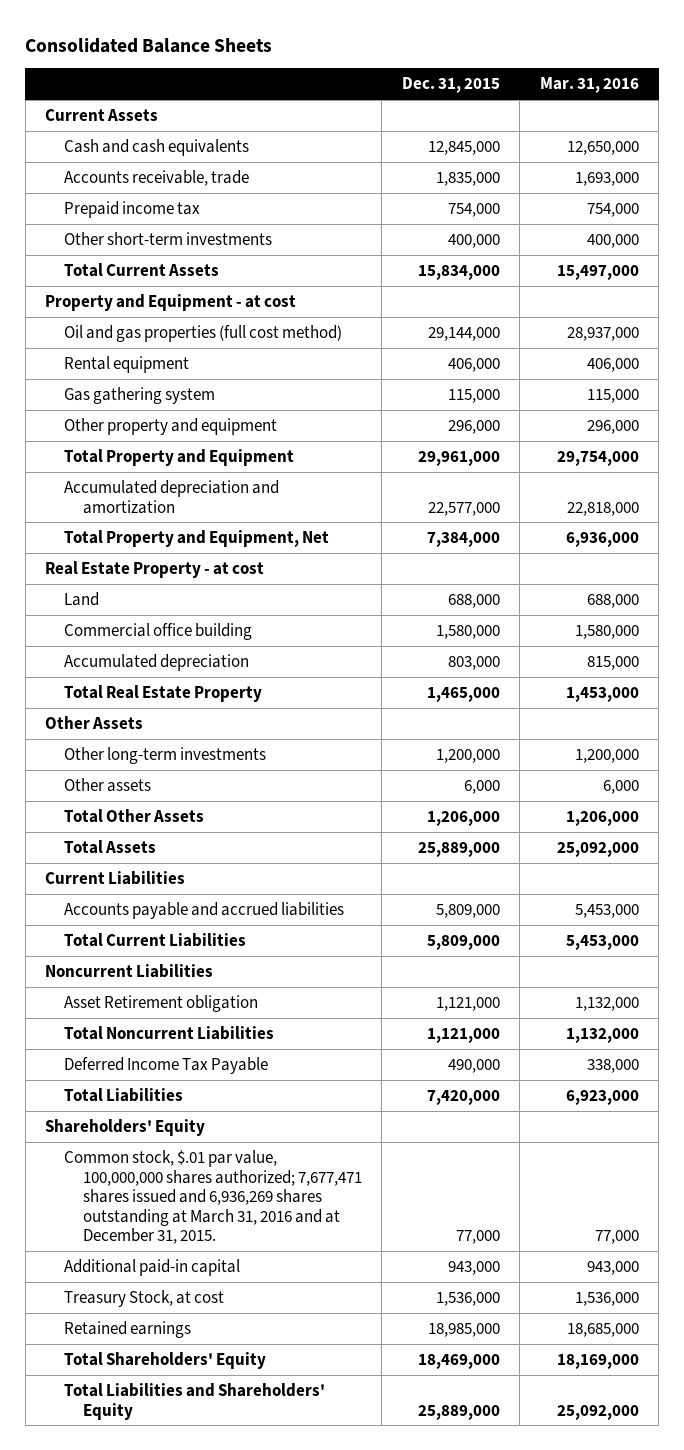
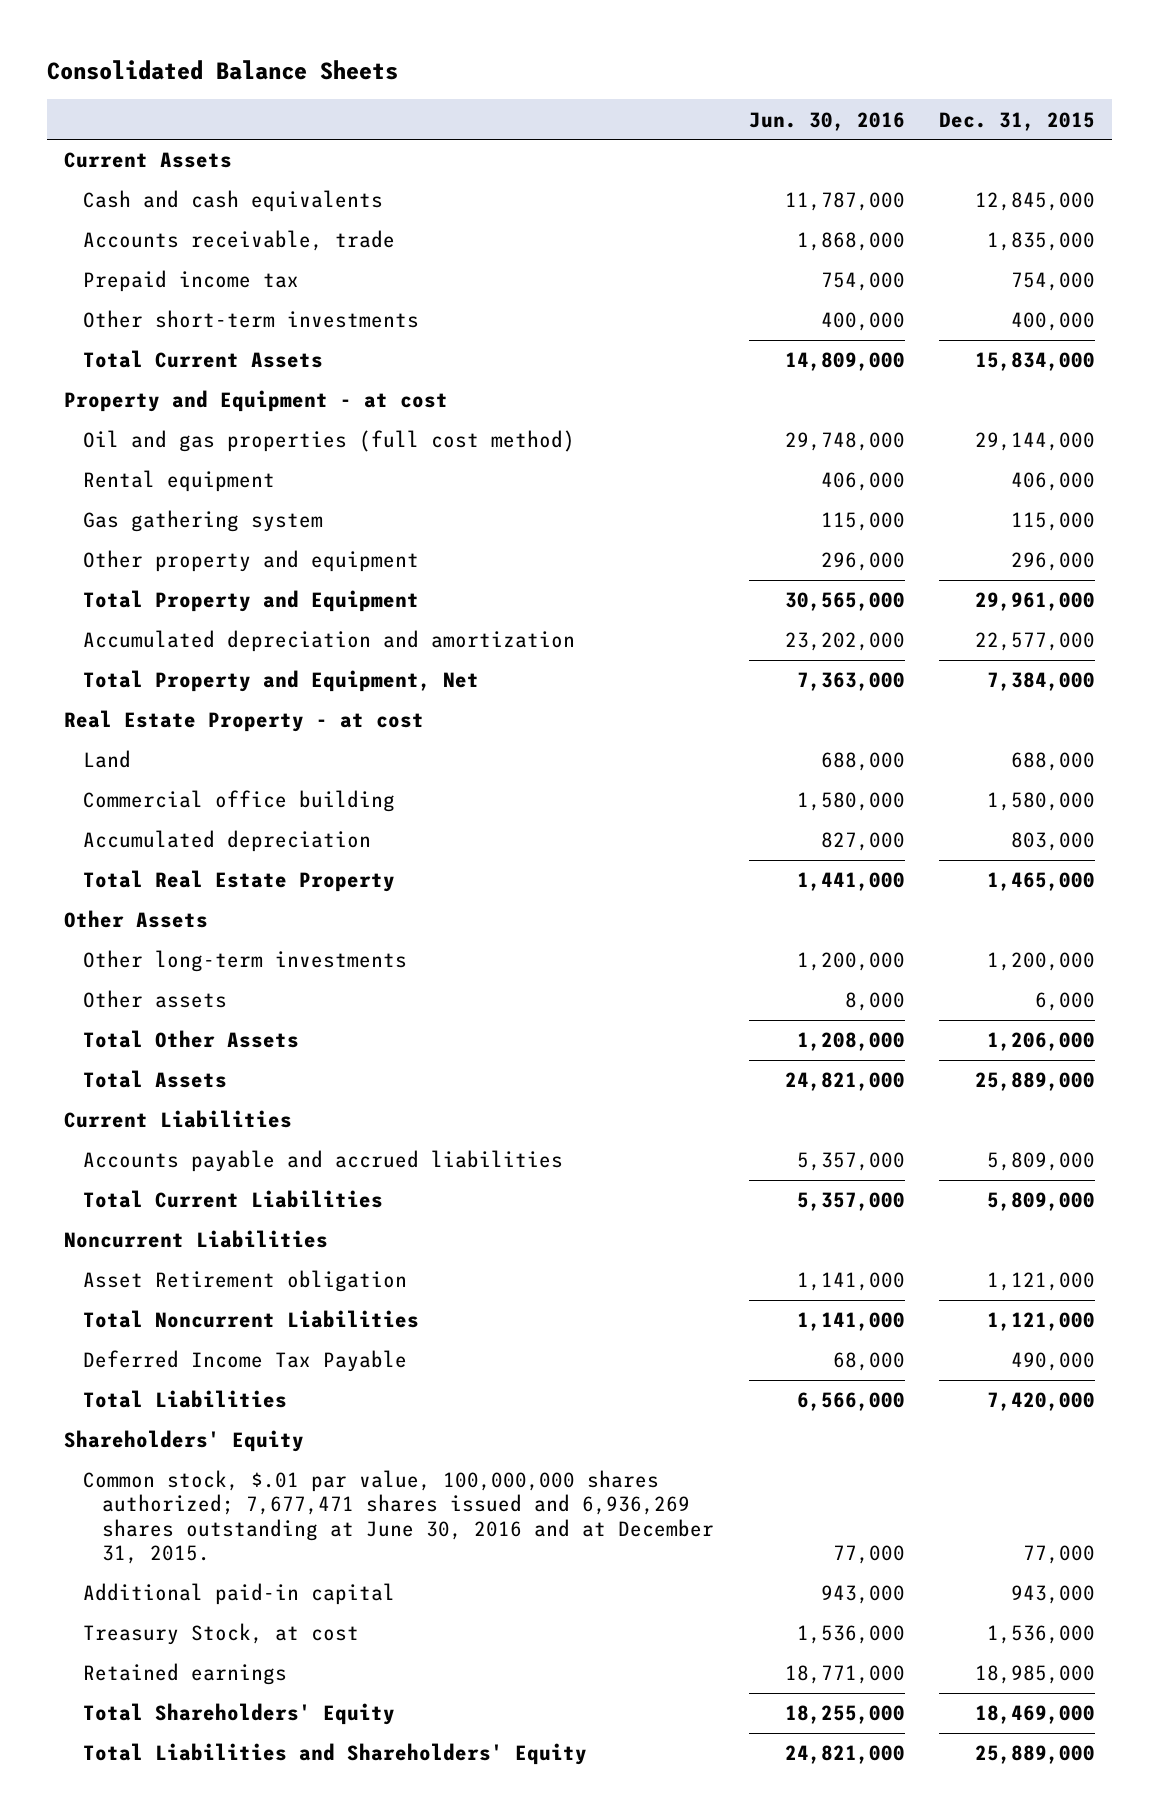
- | Dec. 31, 2015 | Mar. 31, 2016
+ | Jun. 30, 2016 | Dec. 31, 2015
- Common stock, $.01 par value, 100,000,000 shares authorized; 7,677,471 shares issued and 6,936,269 shares outstanding at March 31, 2016 and at December 31, 2015. | 77,000 | 77,000
+ Common stock, $.01 par value, 100,000,000 shares authorized; 7,677,471 shares issued and 6,936,269 shares outstanding at June 30, 2016 and at December 31, 2015. | 77,000 | 77,000

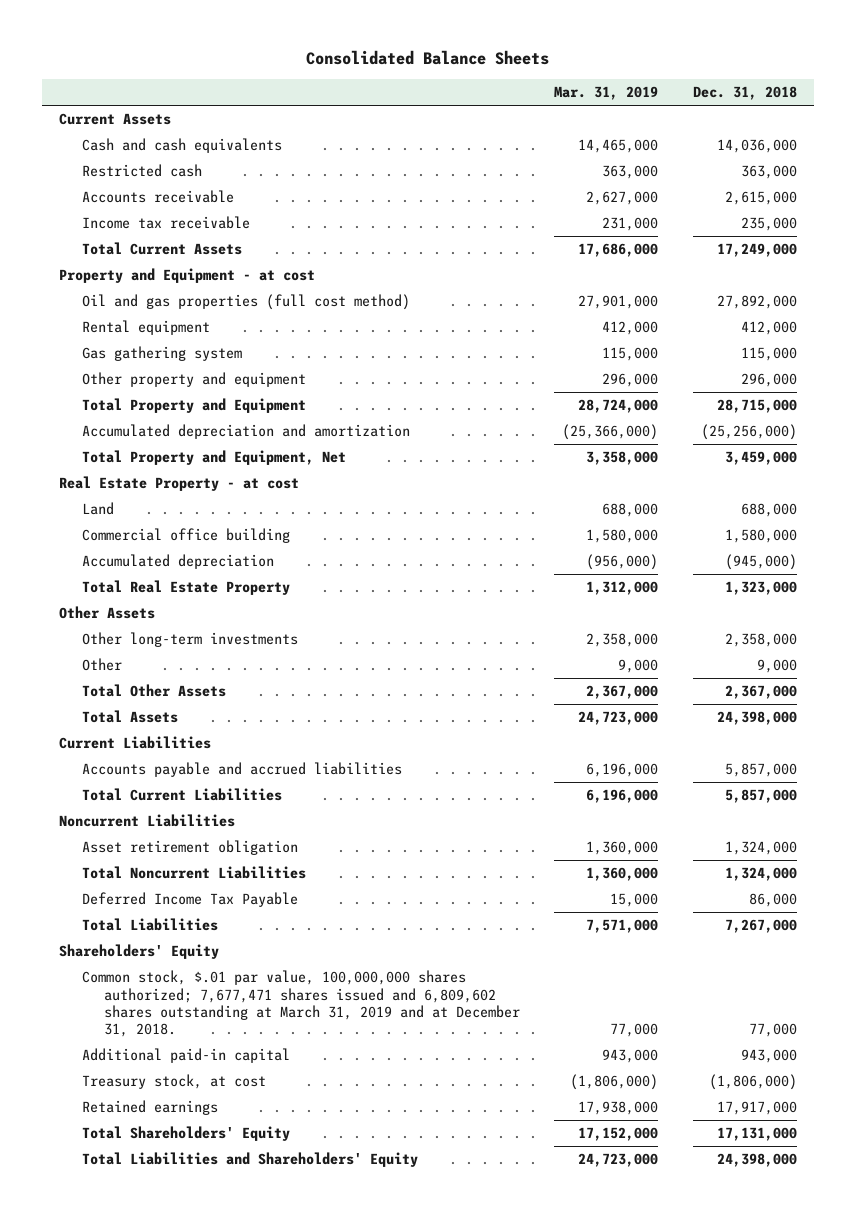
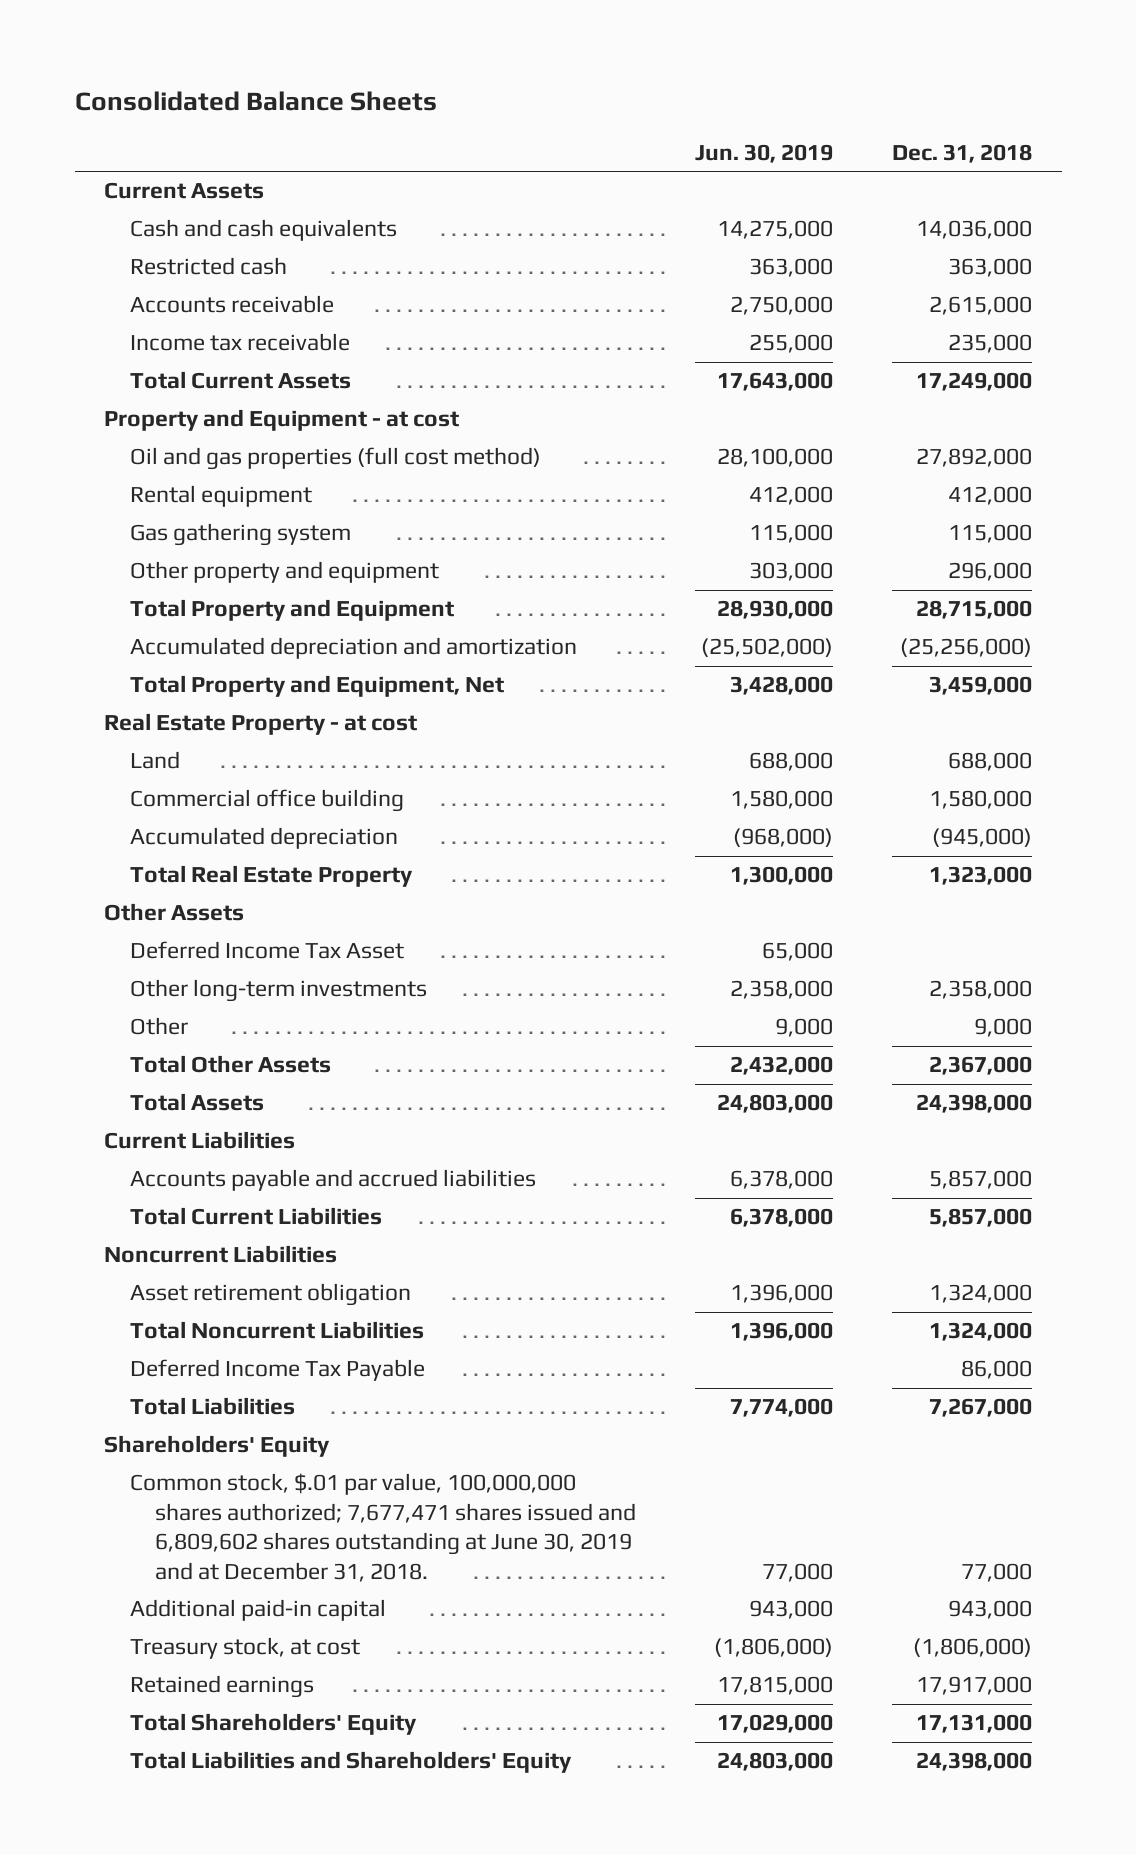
- | Mar. 31, 2019 | Dec. 31, 2018
+ | Jun. 30, 2019 | Dec. 31, 2018
+ Deferred Income Tax Asset | 65,000 |
- Common stock, $.01 par value, 100,000,000 shares authorized; 7,677,471 shares issued and 6,809,602 shares outstanding at March 31, 2019 and at December 31, 2018. | 77,000 | 77,000
+ Common stock, $.01 par value, 100,000,000 shares authorized; 7,677,471 shares issued and 6,809,602 shares outstanding at June 30, 2019 and at December 31, 2018. | 77,000 | 77,000

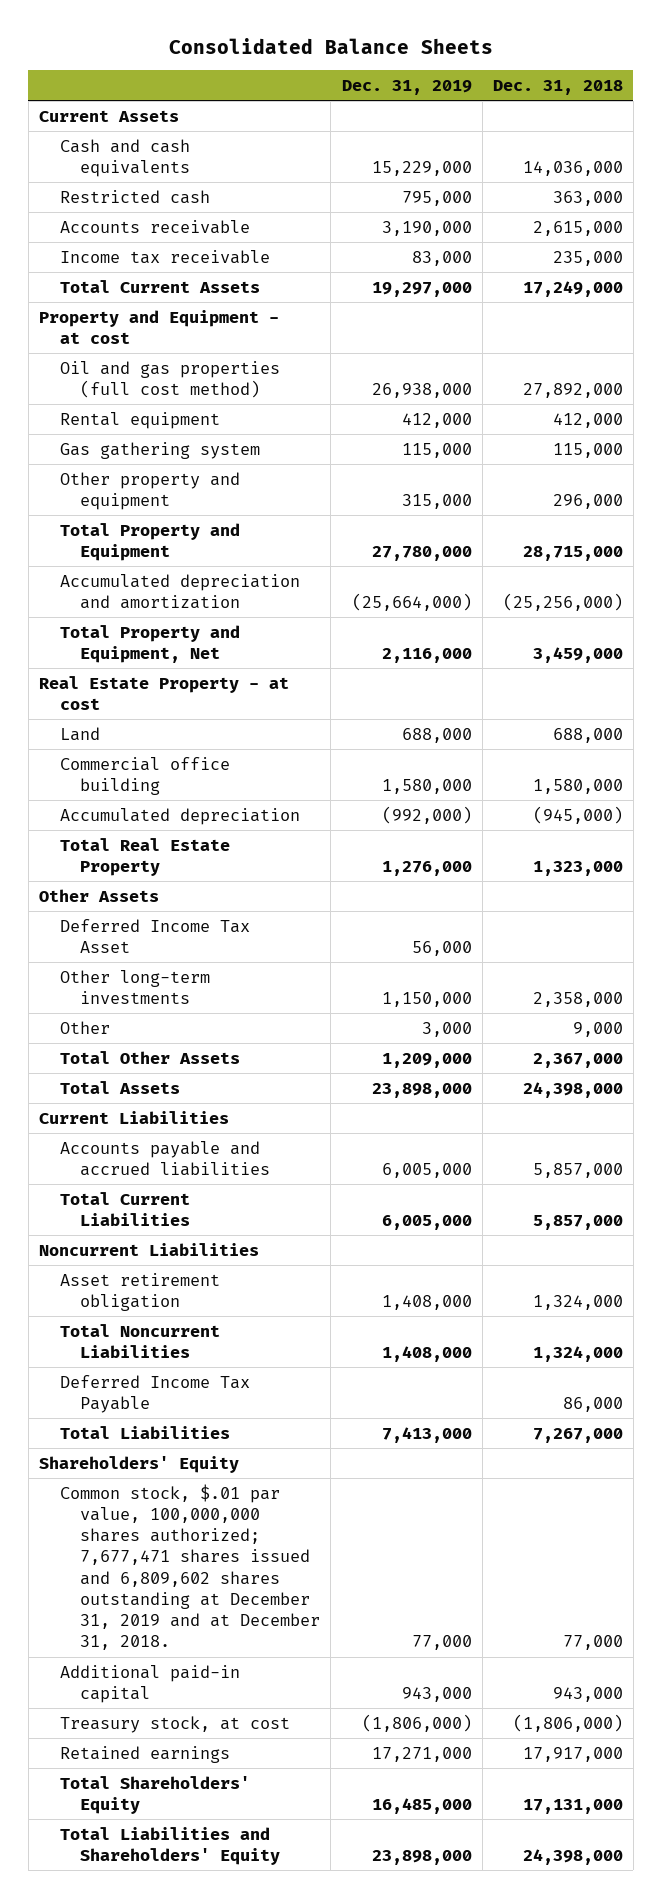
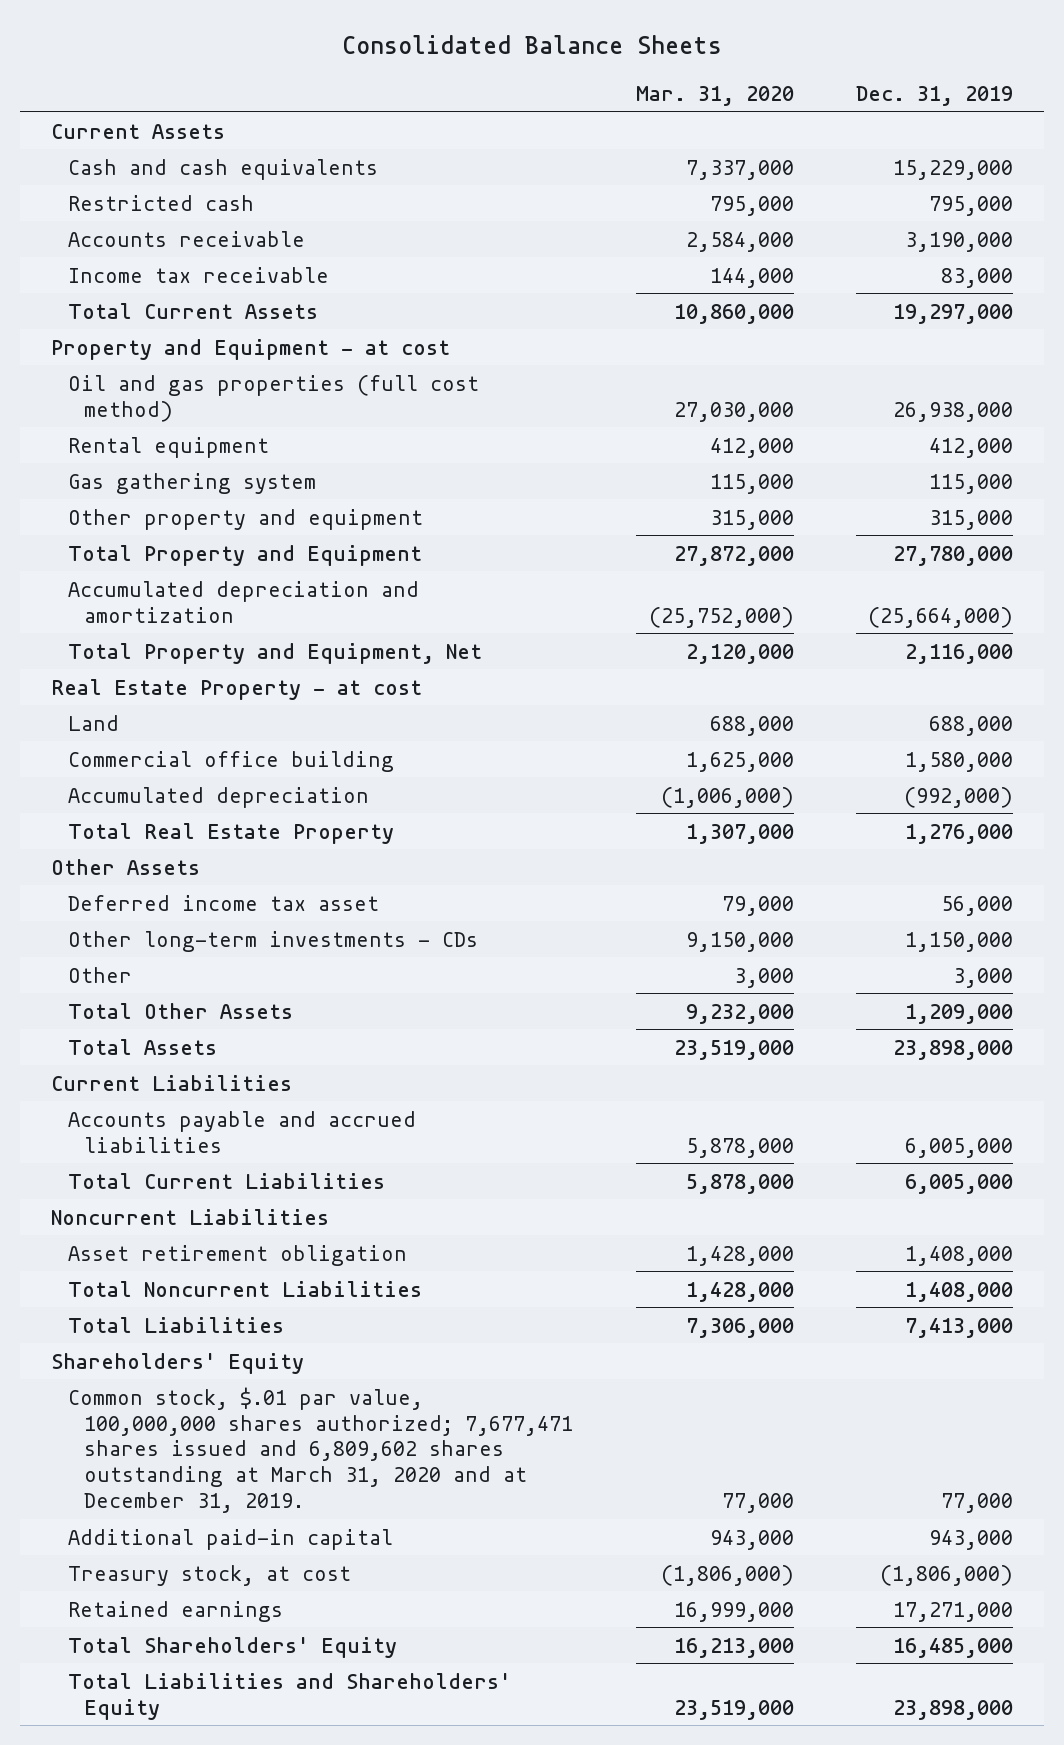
- | Dec. 31, 2019 | Dec. 31, 2018
+ | Mar. 31, 2020 | Dec. 31, 2019
- Deferred Income Tax Asset | 56,000 |
- Other long-term investments | 1,150,000 | 2,358,000
+ Deferred income tax asset | 79,000 | 56,000
+ Other long-term investments - CDs | 9,150,000 | 1,150,000
- Deferred Income Tax Payable | | 86,000
- Common stock, $.01 par value, 100,000,000 shares authorized; 7,677,471 shares issued and 6,809,602 shares outstanding at December 31, 2019 and at December 31, 2018. | 77,000 | 77,000
+ Common stock, $.01 par value, 100,000,000 shares authorized; 7,677,471 shares issued and 6,809,602 shares outstanding at March 31, 2020 and at December 31, 2019. | 77,000 | 77,000

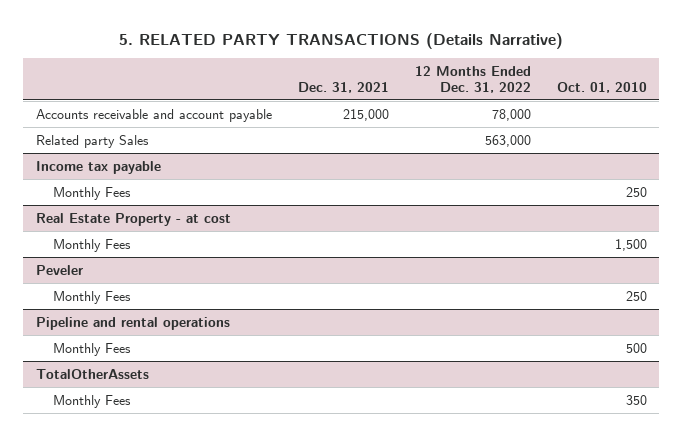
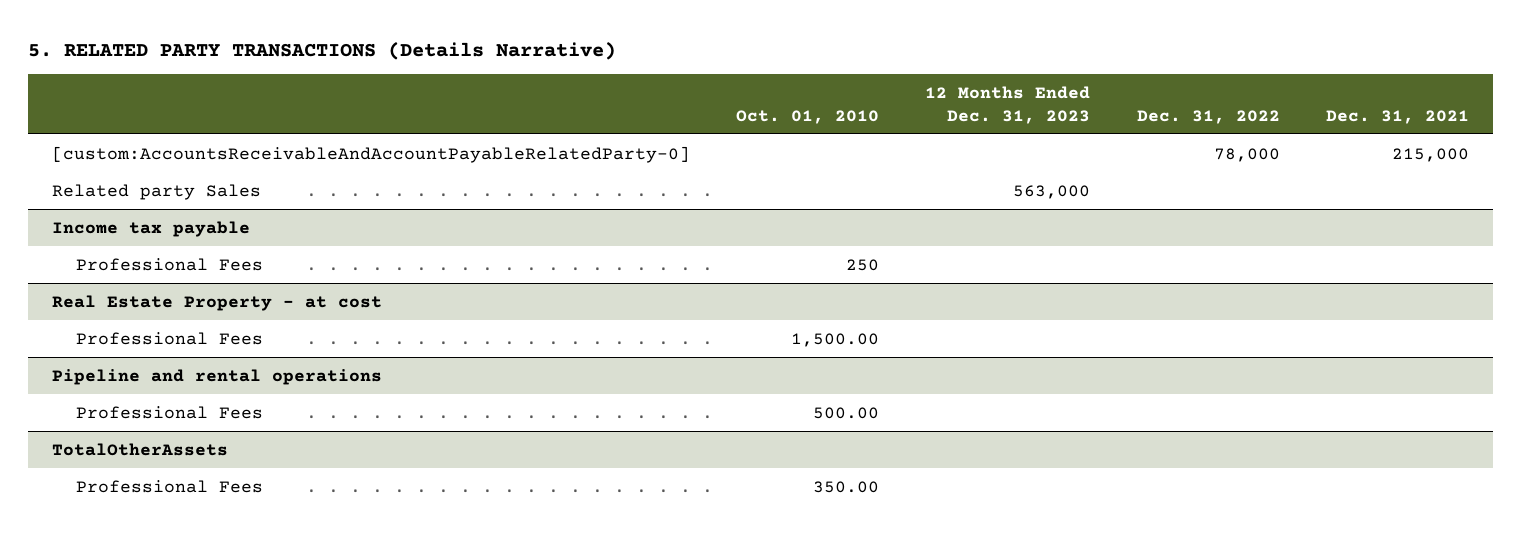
- | Dec. 31, 2021 | 12 Months Ended Dec. 31, 2022 | Oct. 01, 2010
+ | Oct. 01, 2010 | 12 Months Ended Dec. 31, 2023 | Dec. 31, 2022 | Dec. 31, 2021
- Accounts receivable and account payable | 215,000 | 78,000 |
+ [custom:AccountsReceivableAndAccountPayableRelatedParty-0] | | | 78,000 | 215,000
@ Income tax payable
- Monthly Fees | | | 250
+ Professional Fees | 250 | | |
@ Real Estate Property - at cost
- Monthly Fees | | | 1,500
- Peveler
- Monthly Fees | | | 250
@ Real Estate Property - at cost
+ Professional Fees | 1,500.00 | | |
@ Pipeline and rental operations
- Monthly Fees | | | 500
+ Professional Fees | 500.00 | | |
@ TotalOtherAssets
- Monthly Fees | | | 350
+ Professional Fees | 350.00 | | |

